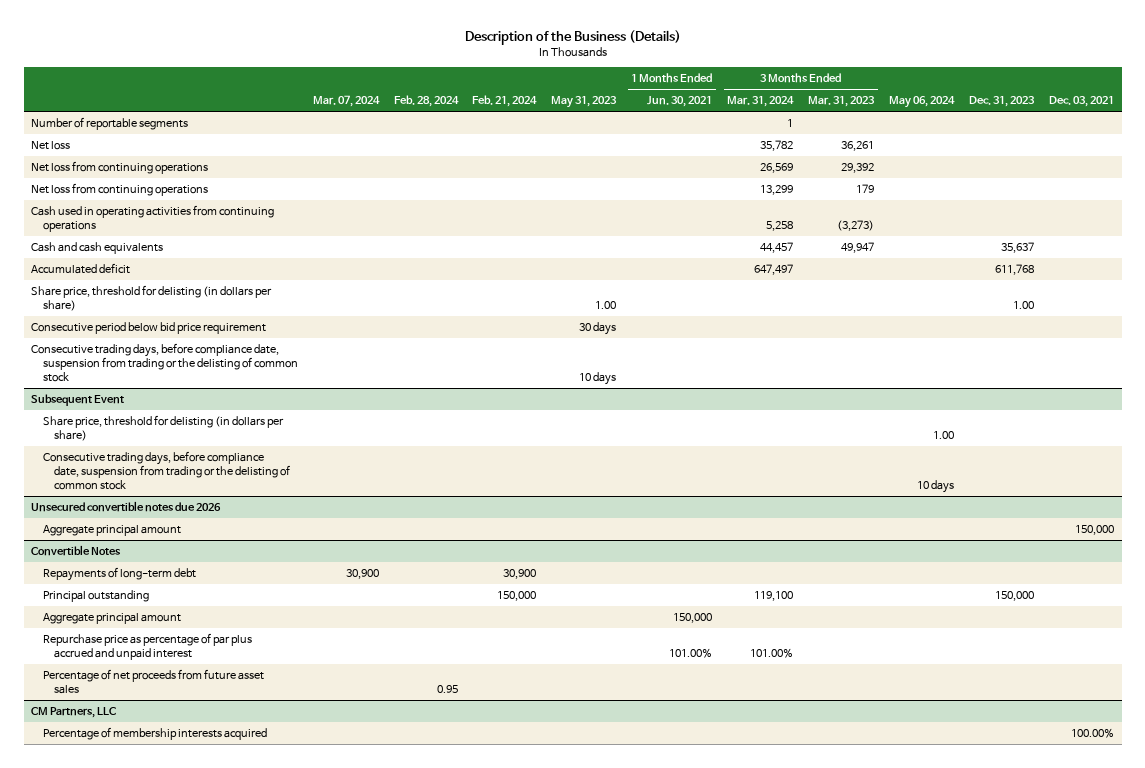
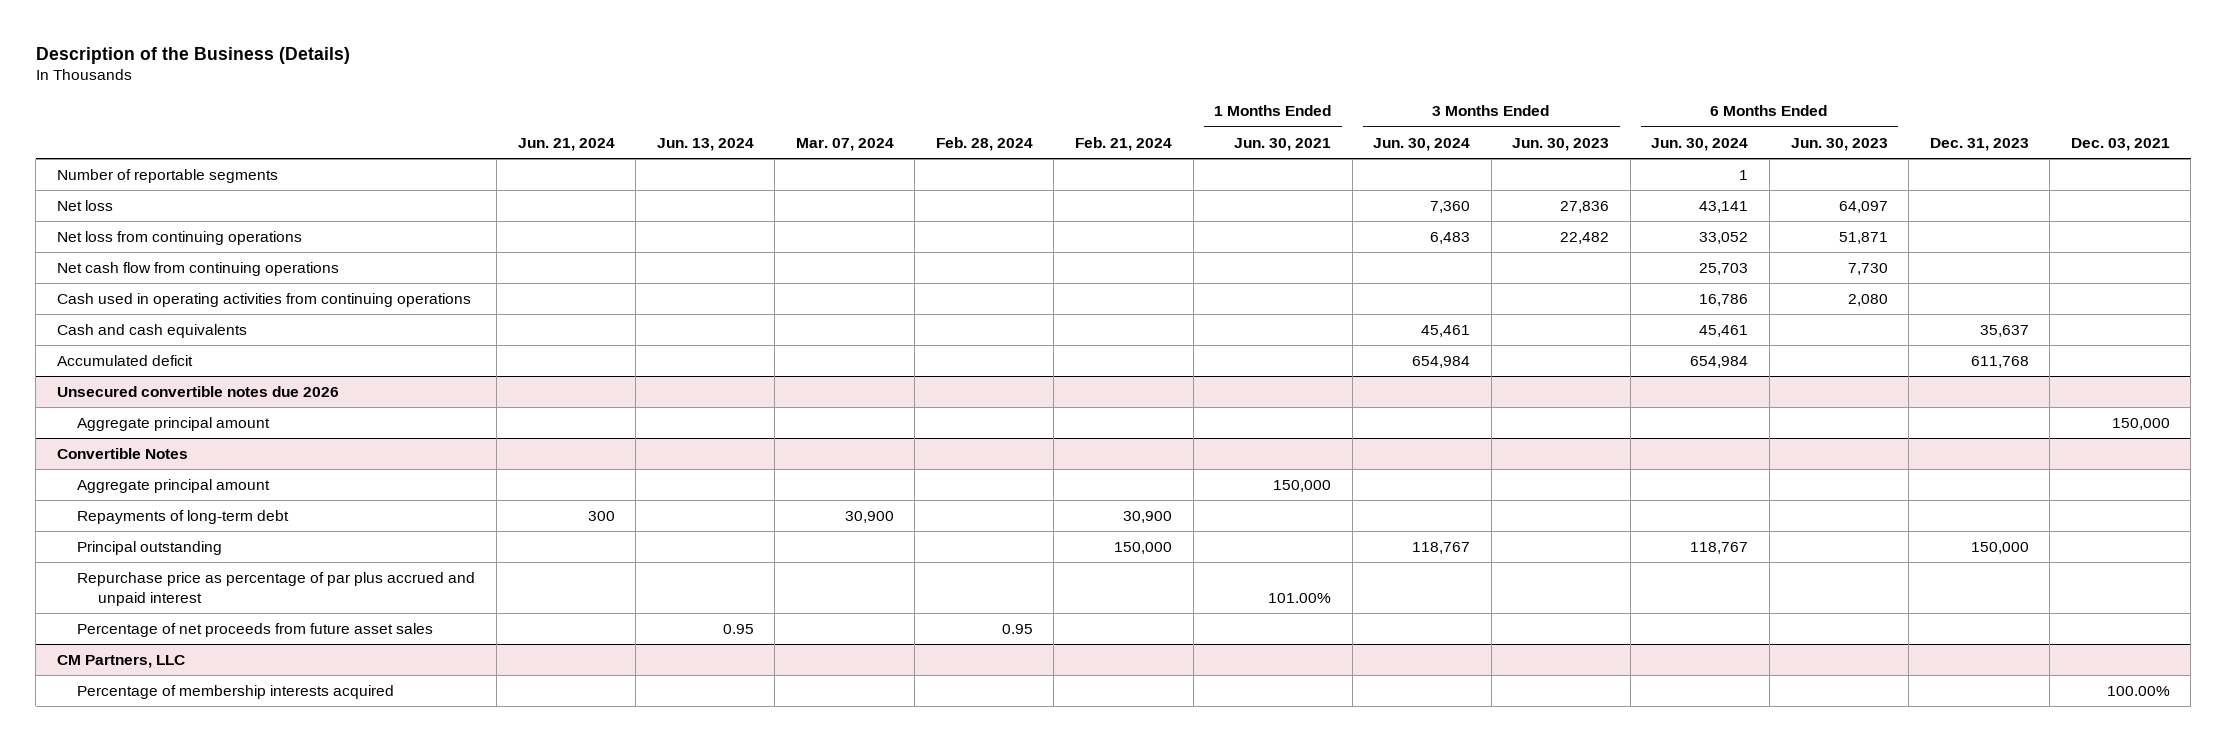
- | Mar. 07, 2024 | Feb. 28, 2024 | Feb. 21, 2024 | May 31, 2023 | 1 Months Ended Jun. 30, 2021 | 3 Months Ended Mar. 31, 2024 | 3 Months Ended Mar. 31, 2023 | May 06, 2024 | Dec. 31, 2023 | Dec. 03, 2021
+ | Jun. 21, 2024 | Jun. 13, 2024 | Mar. 07, 2024 | Feb. 28, 2024 | Feb. 21, 2024 | 1 Months Ended Jun. 30, 2021 | 3 Months Ended Jun. 30, 2024 | 3 Months Ended Jun. 30, 2023 | 6 Months Ended Jun. 30, 2024 | 6 Months Ended Jun. 30, 2023 | Dec. 31, 2023 | Dec. 03, 2021
- Net loss from continuing operations | | | | | | 13,299 | 179 | | |
+ Net cash flow from continuing operations | | | | | | | | | 25,703 | 7,730 | |
- Share price, threshold for delisting (in dollars per share) | | | | 1.00 | | | | | 1.00 |
- Consecutive period below bid price requirement | | | | 30 days | | | | | |
- Consecutive trading days, before compliance date, suspension from trading or the delisting of common stock | | | | 10 days | | | | | |
- Subsequent Event
- Share price, threshold for delisting (in dollars per share) | | | | | | | | 1.00 | |
- Consecutive trading days, before compliance date, suspension from trading or the delisting of common stock | | | | | | | | 10 days | |
@ Convertible Notes
moved up: Aggregate principal amount | | | | | | 150,000 | | | | | |

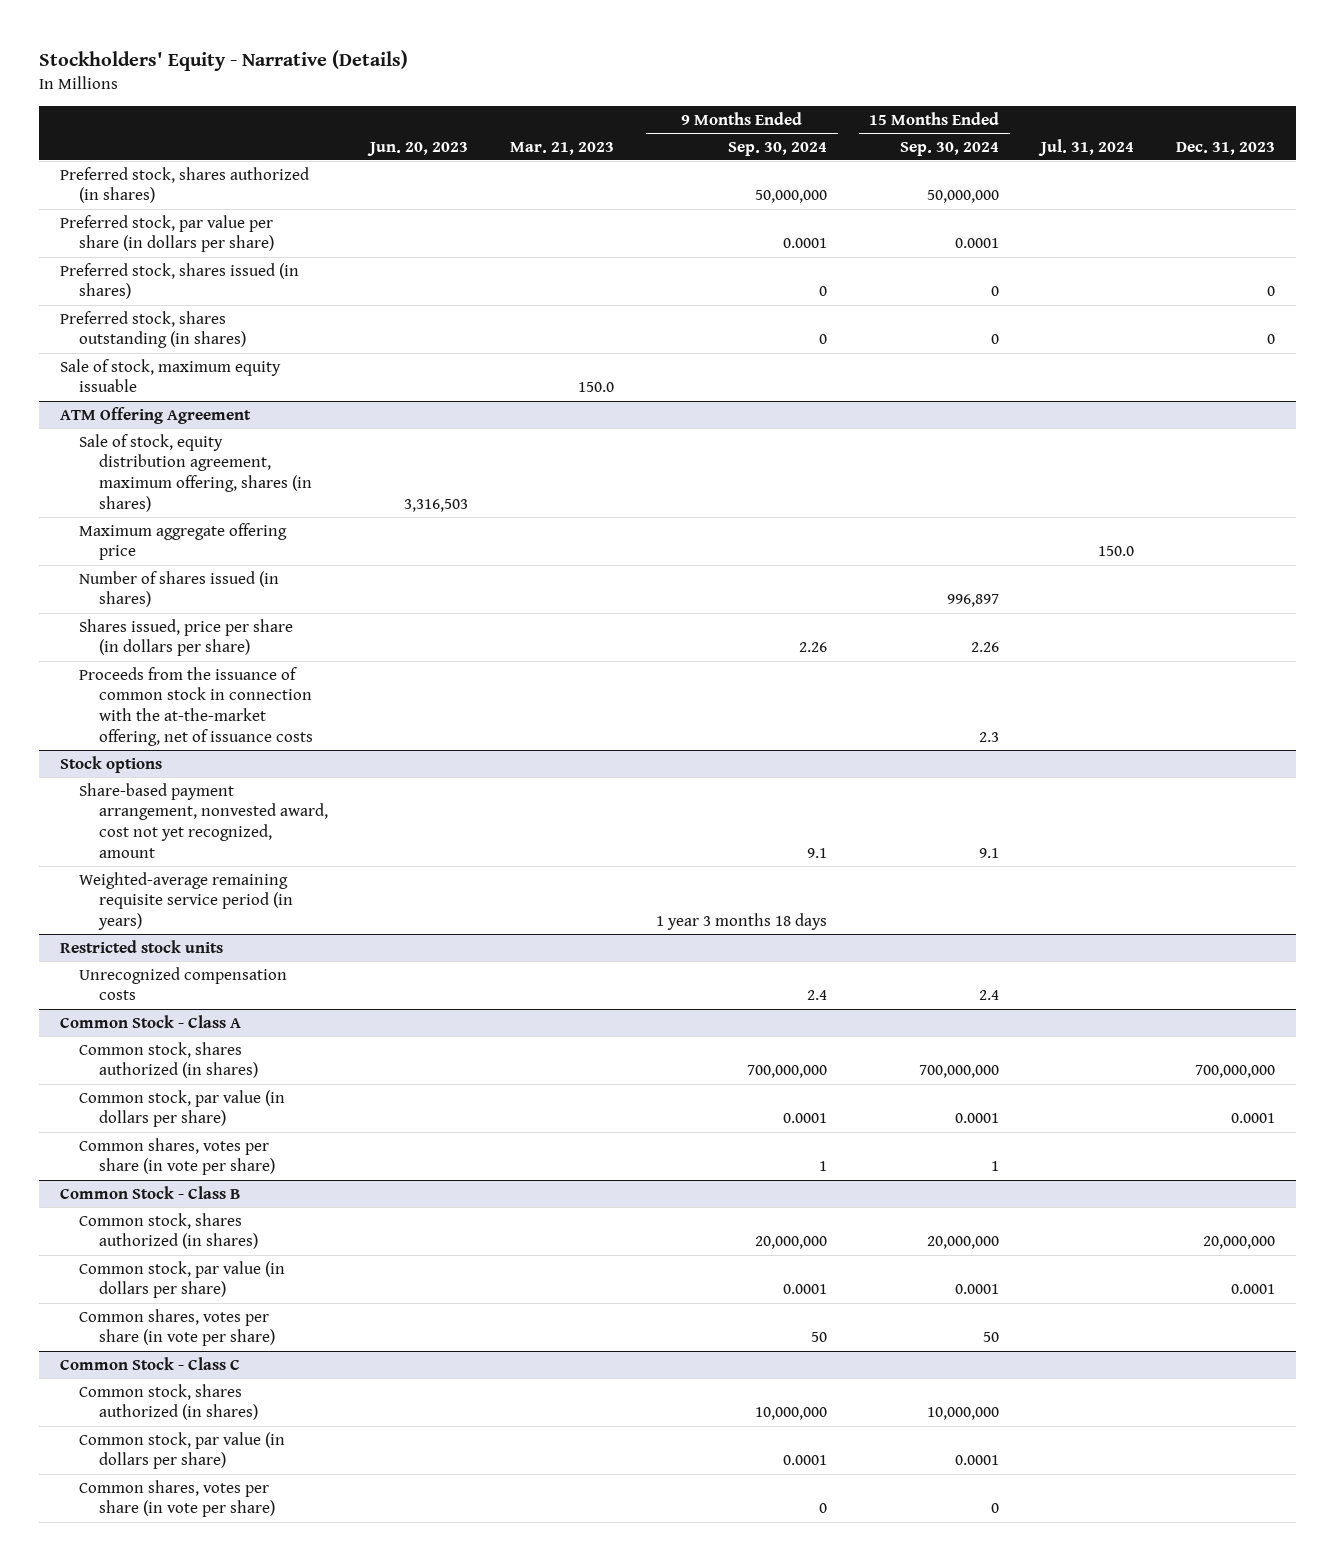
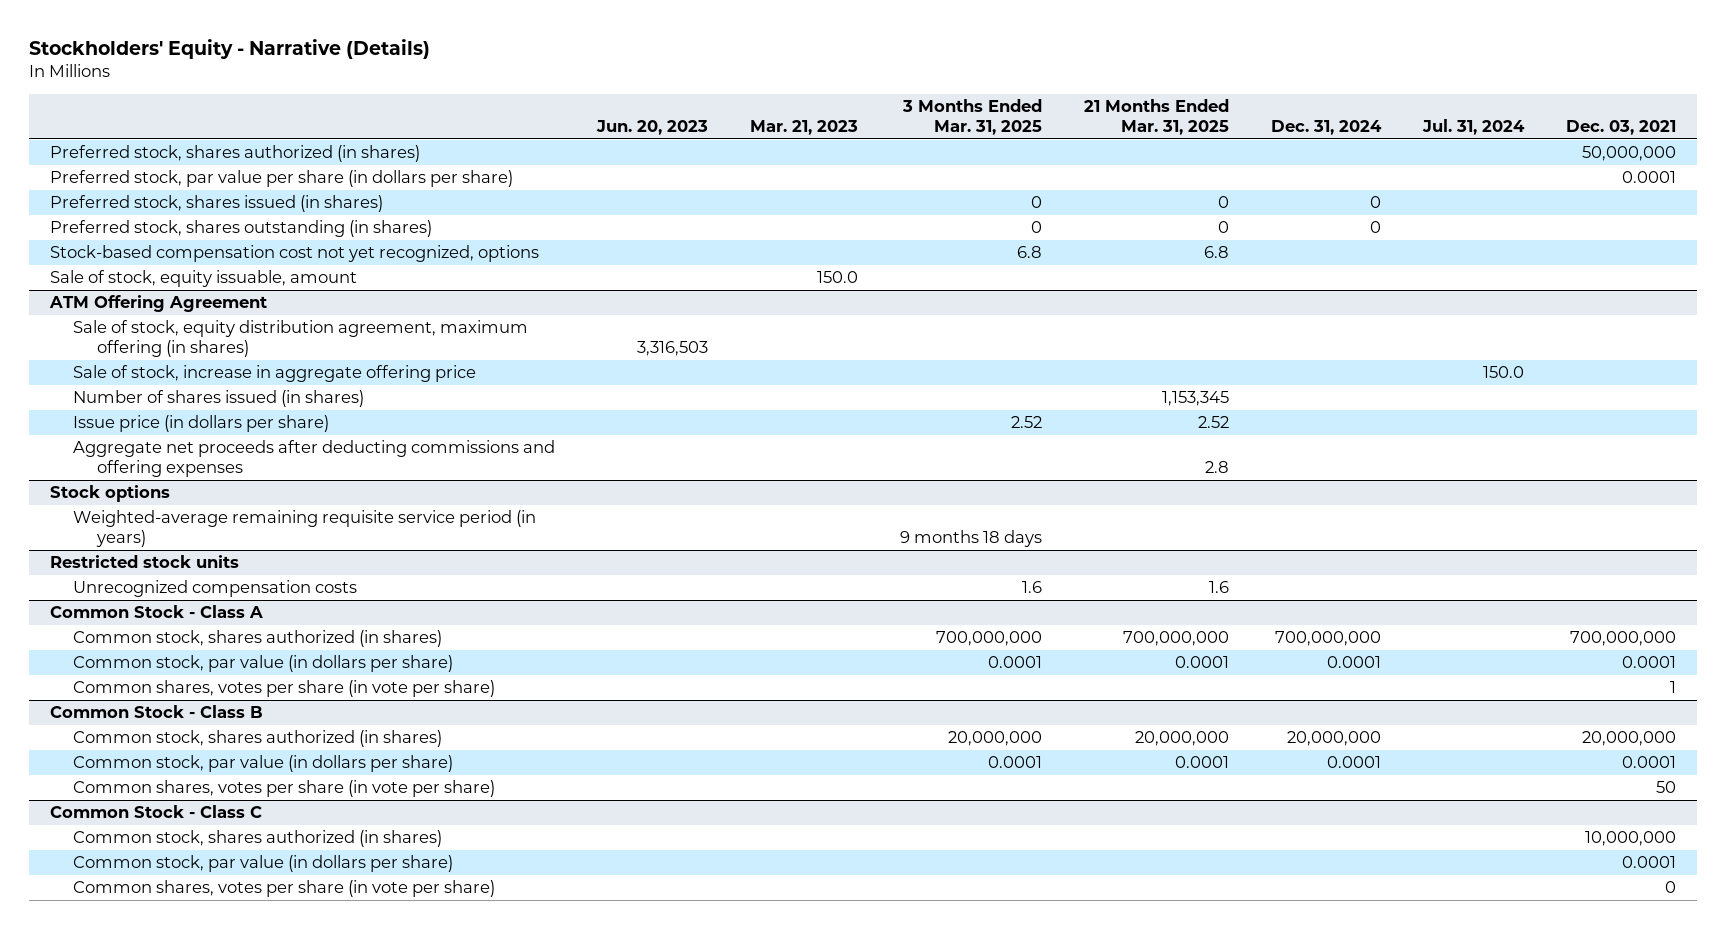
- | Jun. 20, 2023 | Mar. 21, 2023 | 9 Months Ended Sep. 30, 2024 | 15 Months Ended Sep. 30, 2024 | Jul. 31, 2024 | Dec. 31, 2023
+ | Jun. 20, 2023 | Mar. 21, 2023 | 3 Months Ended Mar. 31, 2025 | 21 Months Ended Mar. 31, 2025 | Dec. 31, 2024 | Jul. 31, 2024 | Dec. 03, 2021
- Sale of stock, maximum equity issuable | | 150.0 | | | |
+ Stock-based compensation cost not yet recognized, options | | | 6.8 | 6.8 | | |
+ Sale of stock, equity issuable, amount | | 150.0 | | | | |
@ ATM Offering Agreement
- Sale of stock, equity distribution agreement, maximum offering, shares (in shares) | 3,316,503 | | | | |
- Maximum aggregate offering price | | | | | 150.0 |
+ Sale of stock, equity distribution agreement, maximum offering (in shares) | 3,316,503 | | | | | |
+ Sale of stock, increase in aggregate offering price | | | | | | 150.0 |
- Shares issued, price per share (in dollars per share) | | | 2.26 | 2.26 | |
- Proceeds from the issuance of common stock in connection with the at-the-market offering, net of issuance costs | | | | 2.3 | |
+ Issue price (in dollars per share) | | | 2.52 | 2.52 | | |
+ Aggregate net proceeds after deducting commissions and offering expenses | | | | 2.8 | | |
@ Stock options
- Share-based payment arrangement, nonvested award, cost not yet recognized, amount | | | 9.1 | 9.1 | |

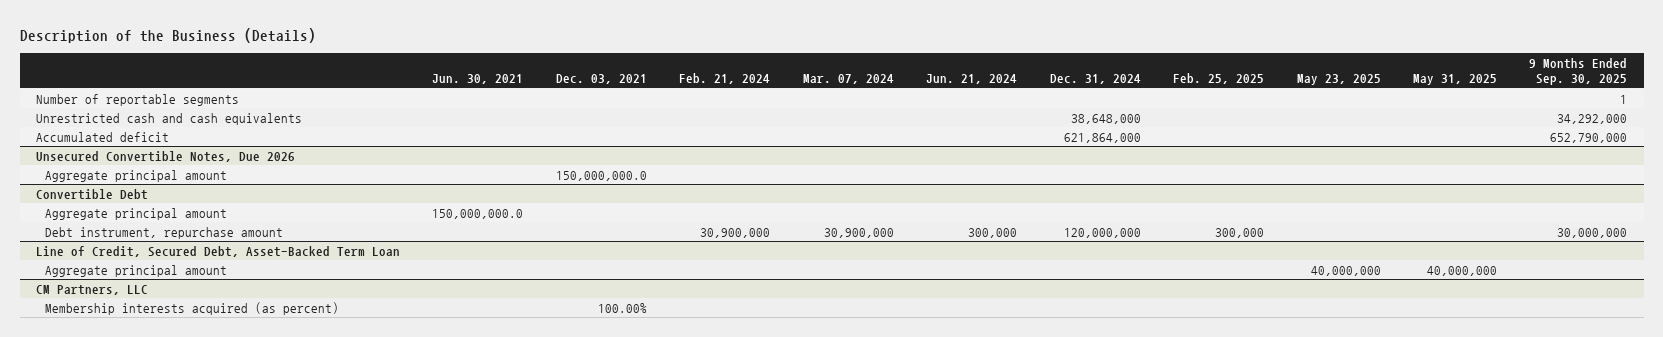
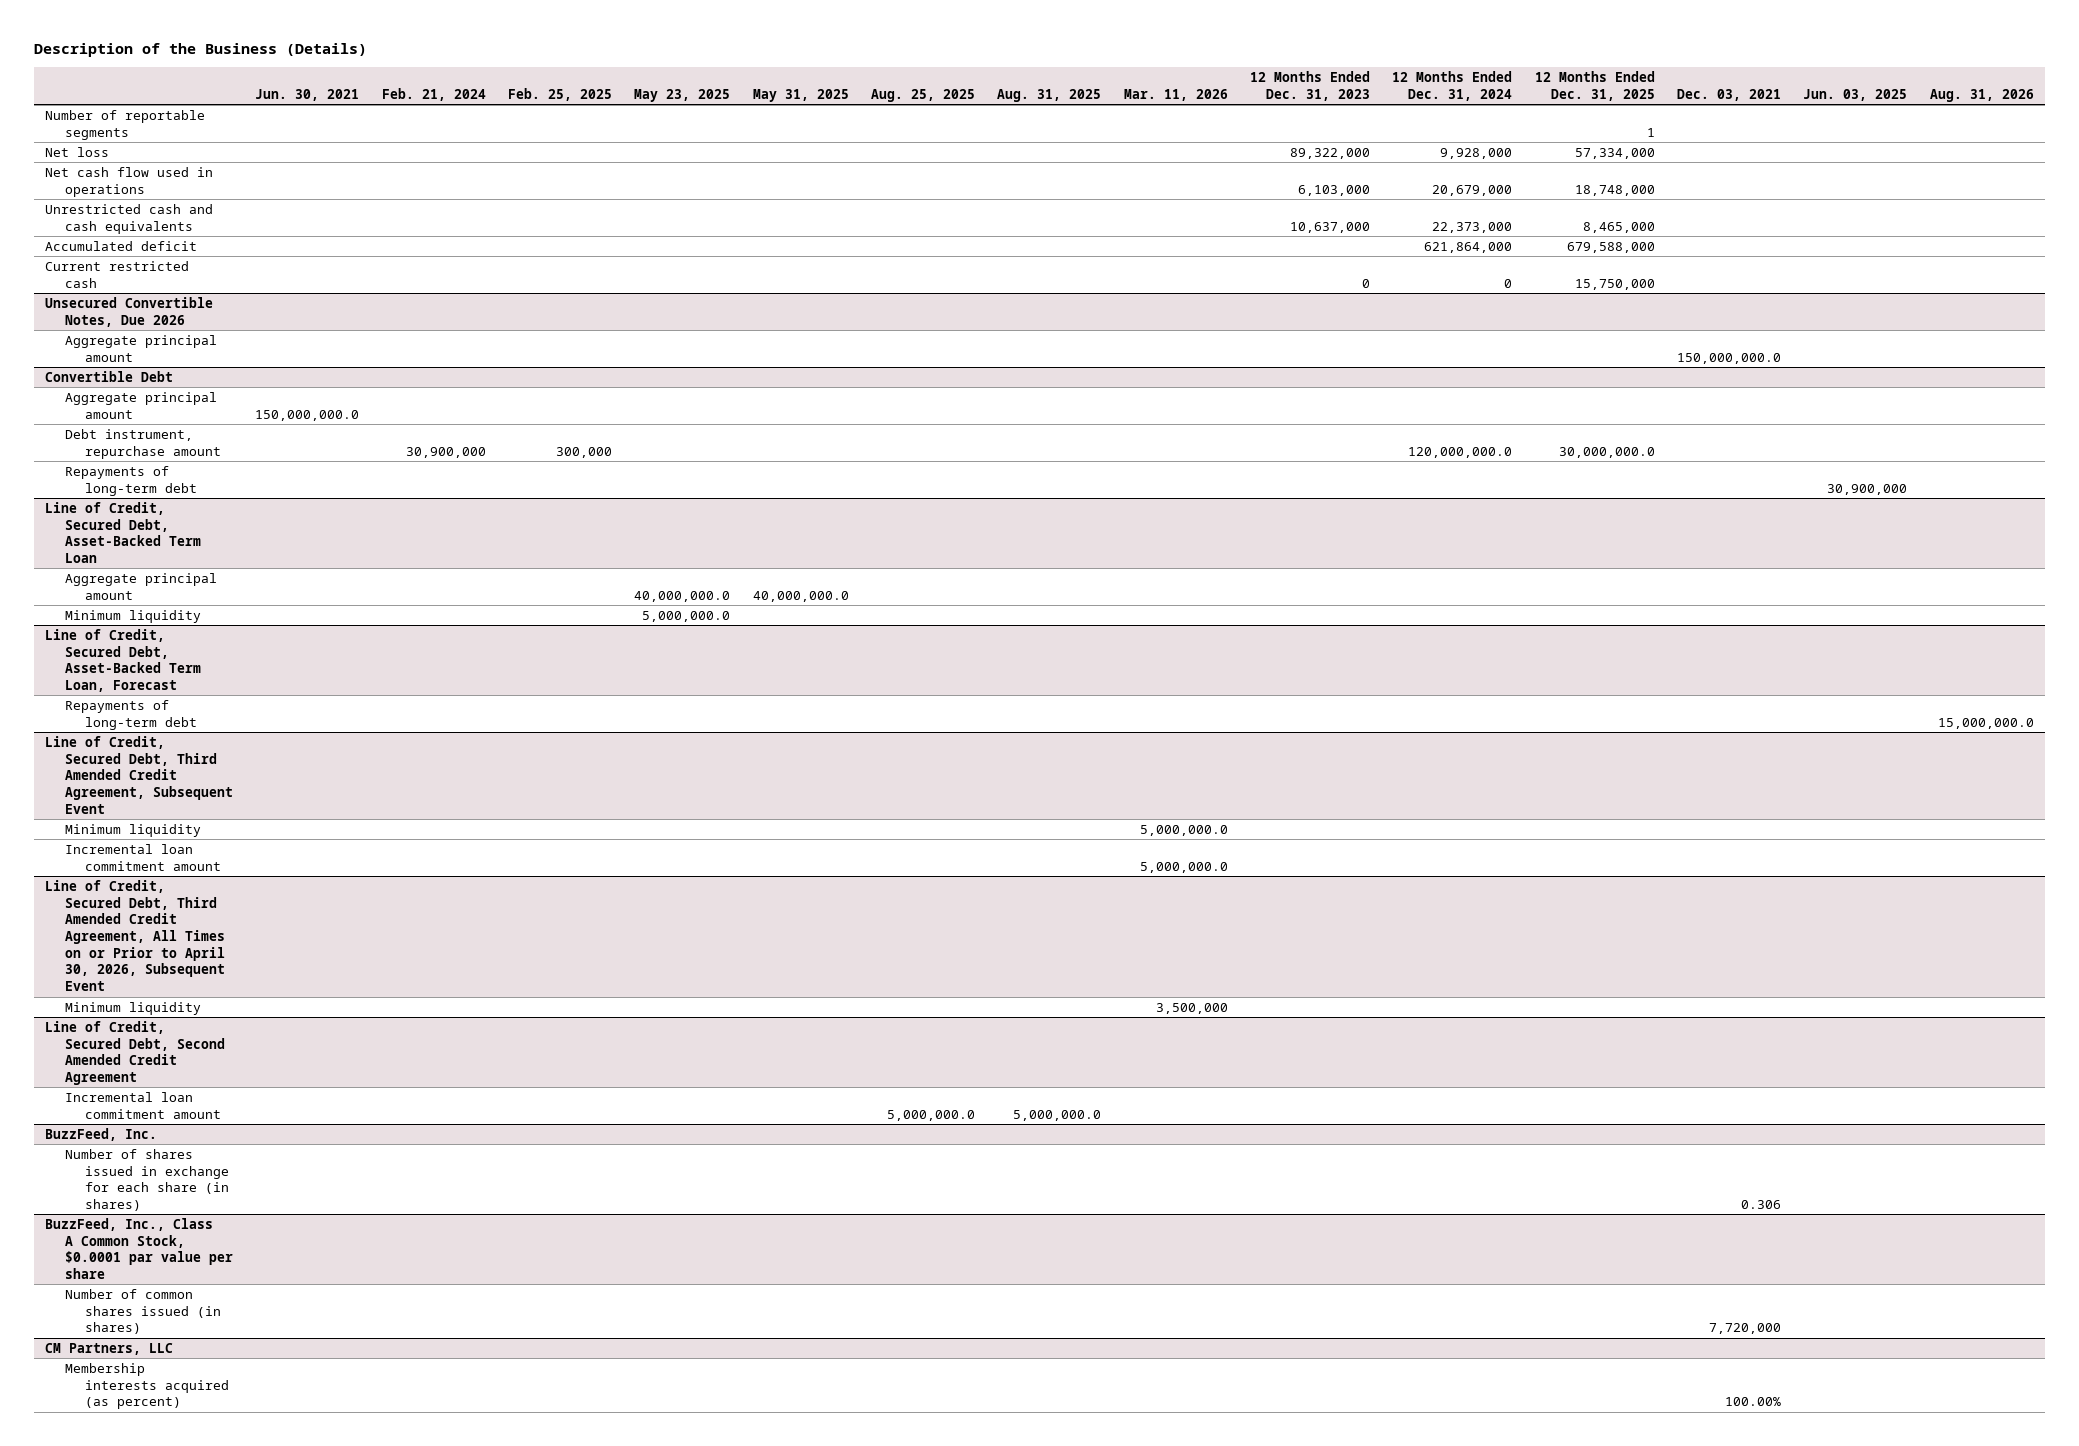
- | Jun. 30, 2021 | Dec. 03, 2021 | Feb. 21, 2024 | Mar. 07, 2024 | Jun. 21, 2024 | Dec. 31, 2024 | Feb. 25, 2025 | May 23, 2025 | May 31, 2025 | 9 Months Ended Sep. 30, 2025
+ | Jun. 30, 2021 | Feb. 21, 2024 | Feb. 25, 2025 | May 23, 2025 | May 31, 2025 | Aug. 25, 2025 | Aug. 31, 2025 | Mar. 11, 2026 | 12 Months Ended Dec. 31, 2023 | 12 Months Ended Dec. 31, 2024 | 12 Months Ended Dec. 31, 2025 | Dec. 03, 2021 | Jun. 03, 2025 | Aug. 31, 2026
+ Net loss | | | | | | | | | 89,322,000 | 9,928,000 | 57,334,000 | | |
+ Net cash flow used in operations | | | | | | | | | 6,103,000 | 20,679,000 | 18,748,000 | | |
+ Current restricted cash | | | | | | | | | 0 | 0 | 15,750,000 | | |
@ Convertible Debt
+ Repayments of long-term debt | | | | | | | | | | | | | 30,900,000 |
@ Line of Credit, Secured Debt, Asset-Backed Term Loan
- Aggregate principal amount | | | | | | | | 40,000,000 | 40,000,000 |
+ Aggregate principal amount | | | | 40,000,000.0 | 40,000,000.0 | | | | | | | | |
+ Minimum liquidity | | | | 5,000,000.0 | | | | | | | | | |
+ Line of Credit, Secured Debt, Asset-Backed Term Loan, Forecast
+ Repayments of long-term debt | | | | | | | | | | | | | | 15,000,000.0
+ Line of Credit, Secured Debt, Third Amended Credit Agreement, Subsequent Event
+ Minimum liquidity | | | | | | | | 5,000,000.0 | | | | | |
+ Incremental loan commitment amount | | | | | | | | 5,000,000.0 | | | | | |
+ Line of Credit, Secured Debt, Third Amended Credit Agreement, All Times on or Prior to April 30, 2026, Subsequent Event
+ Minimum liquidity | | | | | | | | 3,500,000 | | | | | |
+ Line of Credit, Secured Debt, Second Amended Credit Agreement
+ Incremental loan commitment amount | | | | | | 5,000,000.0 | 5,000,000.0 | | | | | | |
+ BuzzFeed, Inc.
+ Number of shares issued in exchange for each share (in shares) | | | | | | | | | | | | 0.306 | |
+ BuzzFeed, Inc., Class A Common Stock, $0.0001 par value per share
+ Number of common shares issued (in shares) | | | | | | | | | | | | 7,720,000 | |

